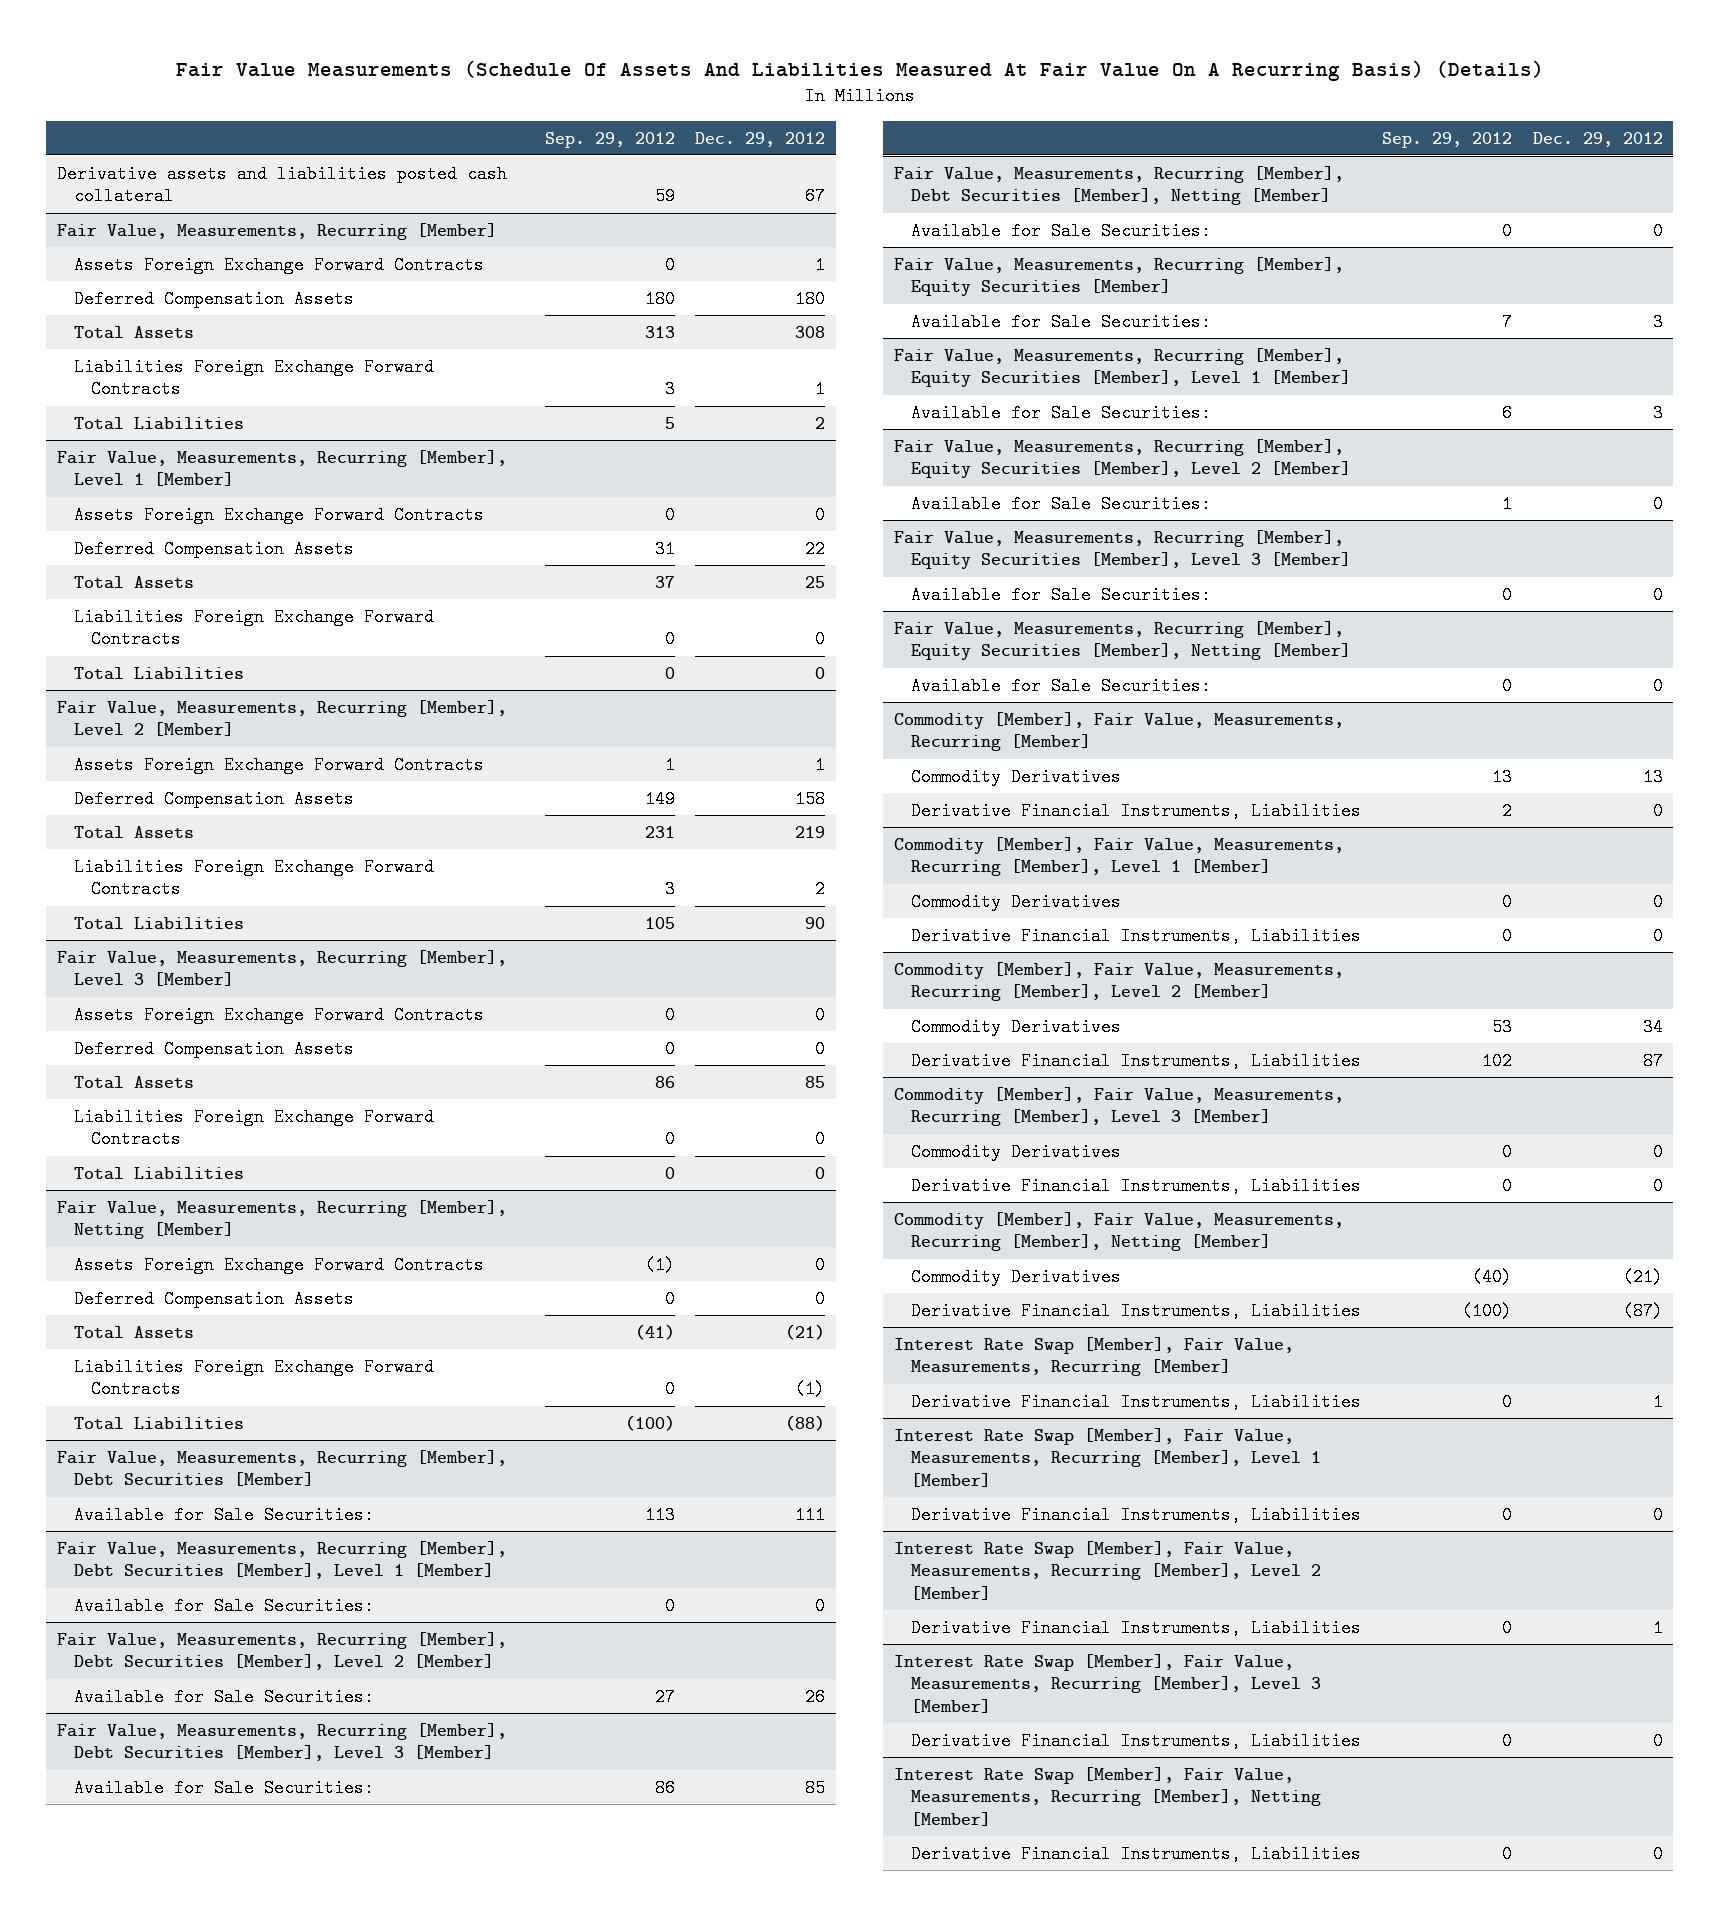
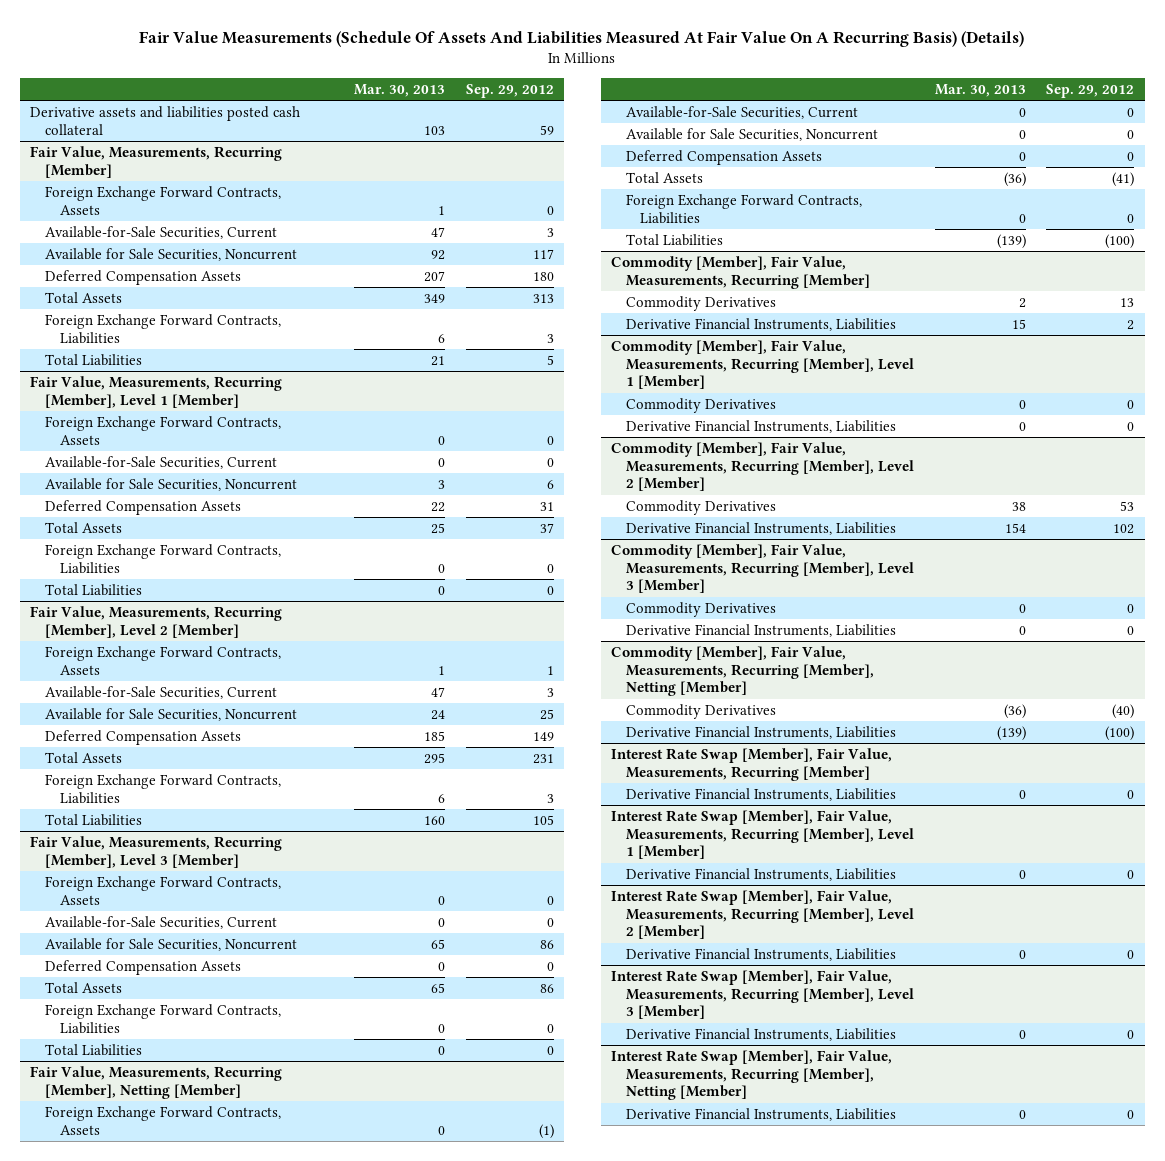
- | Sep. 29, 2012 | Dec. 29, 2012
+ | Mar. 30, 2013 | Sep. 29, 2012
@ Fair Value, Measurements, Recurring [Member]
- Assets Foreign Exchange Forward Contracts | 0 | 1
+ Foreign Exchange Forward Contracts, Assets | 1 | 0
+ Available-for-Sale Securities, Current | 47 | 3
+ Available for Sale Securities, Noncurrent | 92 | 117
- Liabilities Foreign Exchange Forward Contracts | 3 | 1
+ Foreign Exchange Forward Contracts, Liabilities | 6 | 3
@ Fair Value, Measurements, Recurring [Member], Level 1 [Member]
- Assets Foreign Exchange Forward Contracts | 0 | 0
+ Foreign Exchange Forward Contracts, Assets | 0 | 0
+ Available-for-Sale Securities, Current | 0 | 0
+ Available for Sale Securities, Noncurrent | 3 | 6
- Liabilities Foreign Exchange Forward Contracts | 0 | 0
+ Foreign Exchange Forward Contracts, Liabilities | 0 | 0
@ Fair Value, Measurements, Recurring [Member], Level 2 [Member]
- Assets Foreign Exchange Forward Contracts | 1 | 1
+ Foreign Exchange Forward Contracts, Assets | 1 | 1
+ Available-for-Sale Securities, Current | 47 | 3
+ Available for Sale Securities, Noncurrent | 24 | 25
- Liabilities Foreign Exchange Forward Contracts | 3 | 2
+ Foreign Exchange Forward Contracts, Liabilities | 6 | 3
@ Fair Value, Measurements, Recurring [Member], Level 3 [Member]
- Assets Foreign Exchange Forward Contracts | 0 | 0
+ Foreign Exchange Forward Contracts, Assets | 0 | 0
+ Available-for-Sale Securities, Current | 0 | 0
+ Available for Sale Securities, Noncurrent | 65 | 86
- Liabilities Foreign Exchange Forward Contracts | 0 | 0
+ Foreign Exchange Forward Contracts, Liabilities | 0 | 0
@ Fair Value, Measurements, Recurring [Member], Netting [Member]
- Assets Foreign Exchange Forward Contracts | (1) | 0
+ Foreign Exchange Forward Contracts, Assets | 0 | (1)
+ Available-for-Sale Securities, Current | 0 | 0
+ Available for Sale Securities, Noncurrent | 0 | 0
- Liabilities Foreign Exchange Forward Contracts | 0 | (1)
+ Foreign Exchange Forward Contracts, Liabilities | 0 | 0
- Fair Value, Measurements, Recurring [Member], Debt Securities [Member]
- Available for Sale Securities: | 113 | 111
- Fair Value, Measurements, Recurring [Member], Debt Securities [Member], Level 1 [Member]
- Available for Sale Securities: | 0 | 0
- Fair Value, Measurements, Recurring [Member], Debt Securities [Member], Level 2 [Member]
- Available for Sale Securities: | 27 | 26
- Fair Value, Measurements, Recurring [Member], Debt Securities [Member], Level 3 [Member]
- Available for Sale Securities: | 86 | 85
- Fair Value, Measurements, Recurring [Member], Debt Securities [Member], Netting [Member]
- Available for Sale Securities: | 0 | 0
- Fair Value, Measurements, Recurring [Member], Equity Securities [Member]
- Available for Sale Securities: | 7 | 3
- Fair Value, Measurements, Recurring [Member], Equity Securities [Member], Level 1 [Member]
- Available for Sale Securities: | 6 | 3
- Fair Value, Measurements, Recurring [Member], Equity Securities [Member], Level 2 [Member]
- Available for Sale Securities: | 1 | 0
- Fair Value, Measurements, Recurring [Member], Equity Securities [Member], Level 3 [Member]
- Available for Sale Securities: | 0 | 0
- Fair Value, Measurements, Recurring [Member], Equity Securities [Member], Netting [Member]
- Available for Sale Securities: | 0 | 0

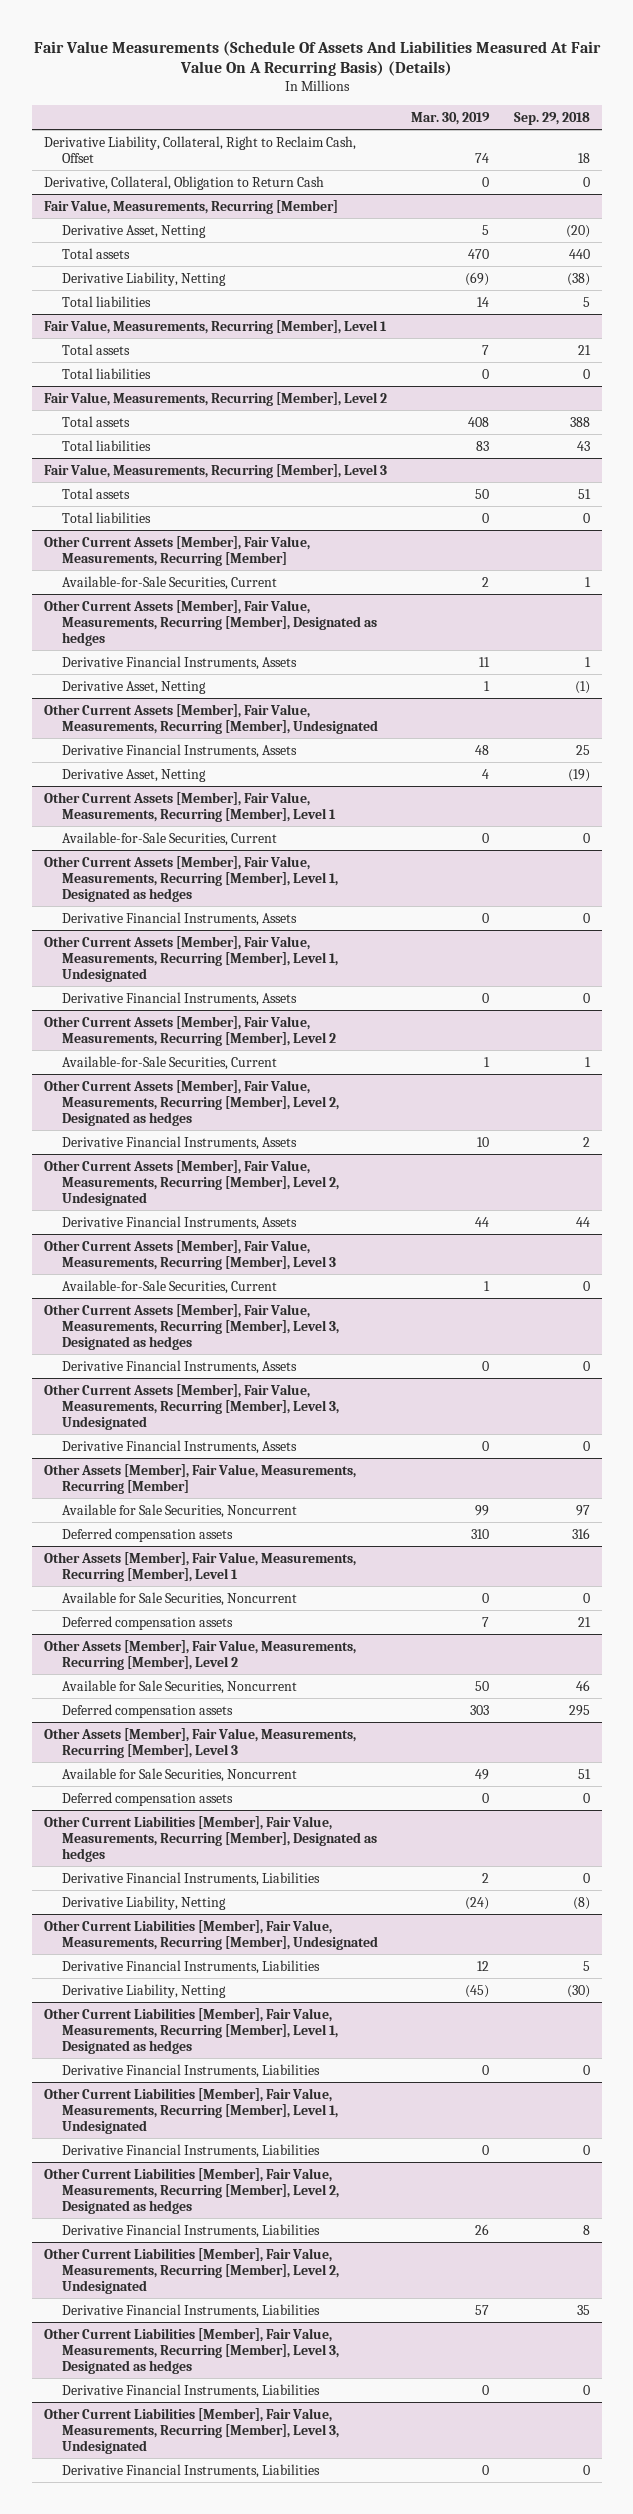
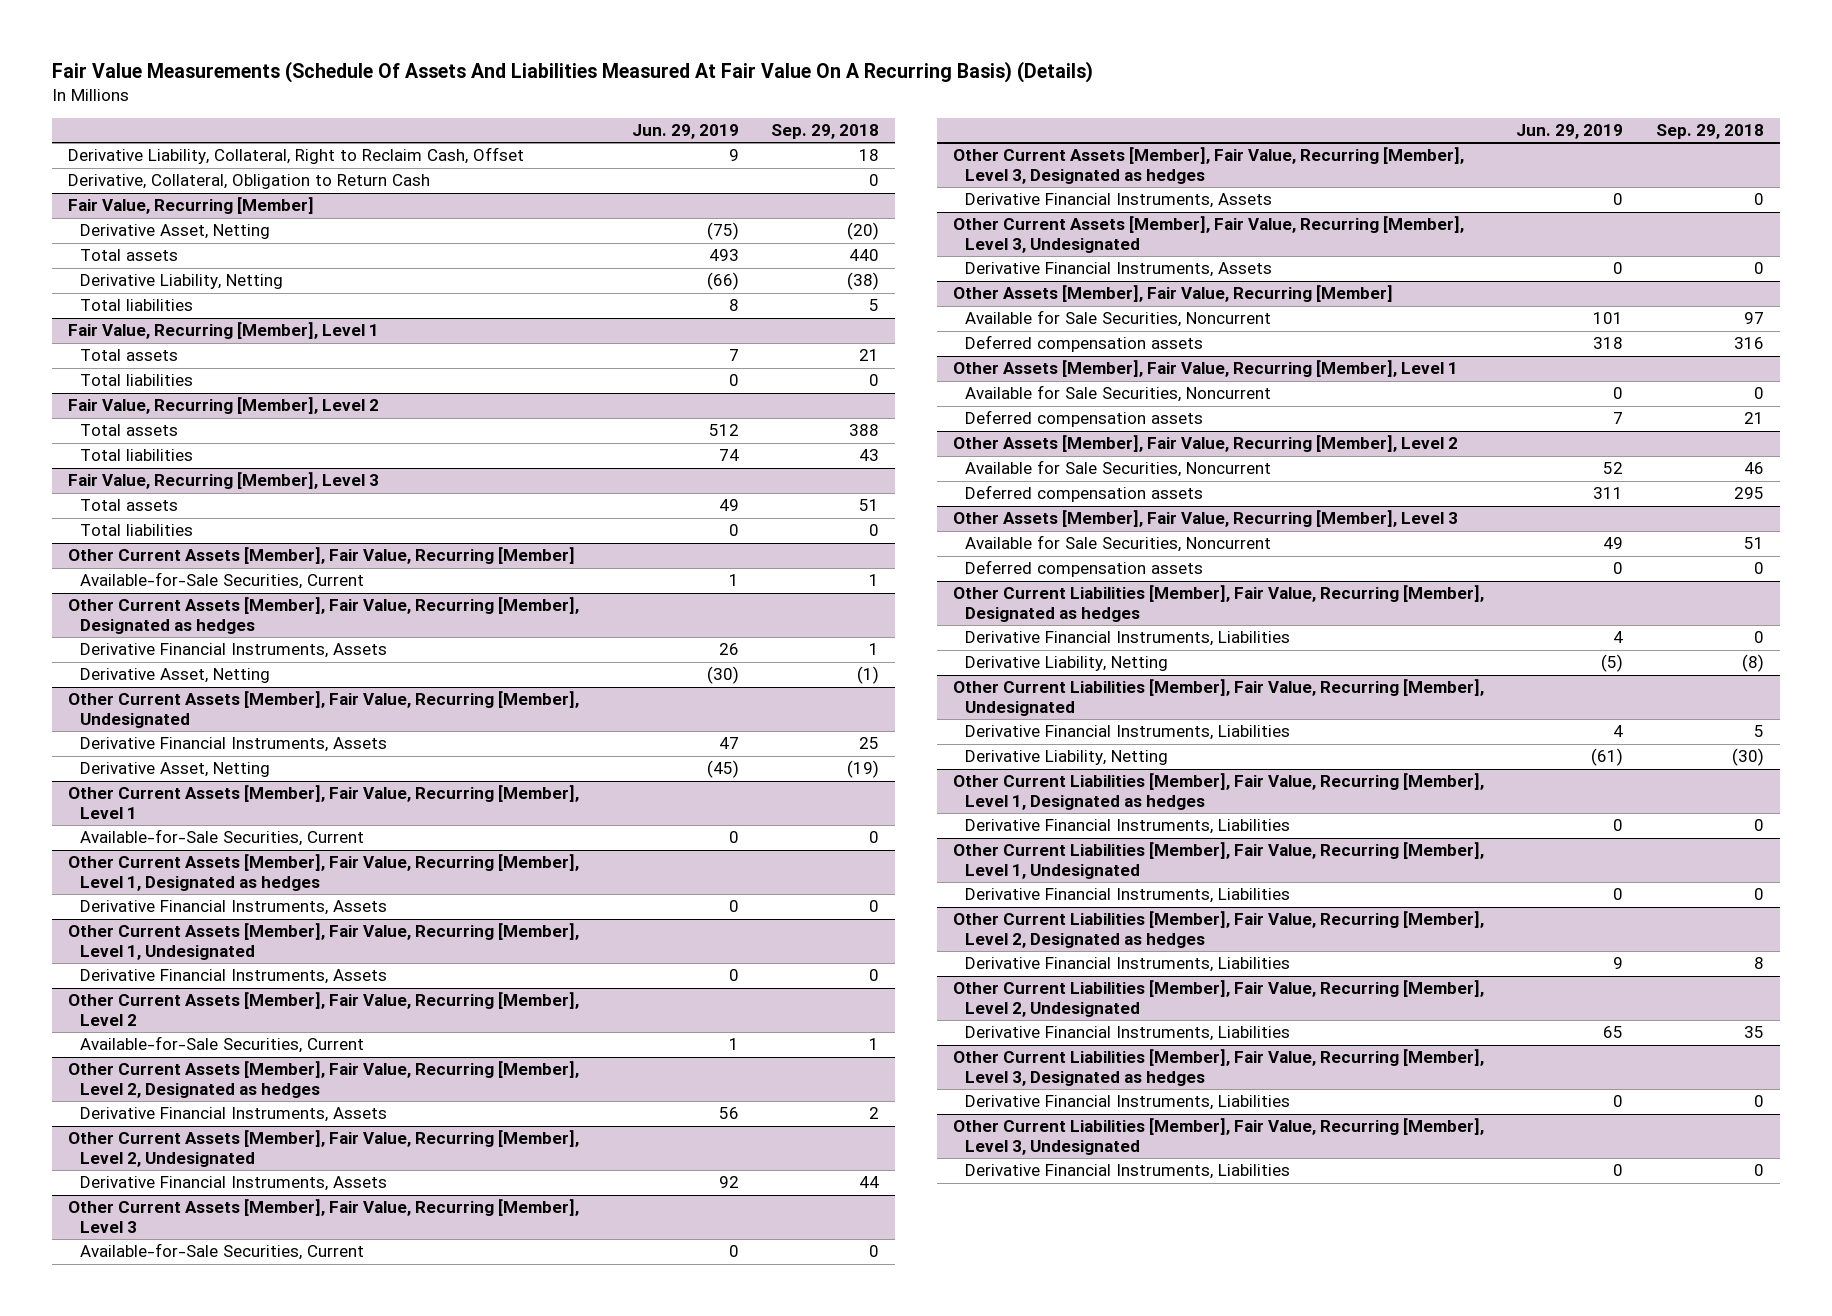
- | Mar. 30, 2019 | Sep. 29, 2018
+ | Jun. 29, 2019 | Sep. 29, 2018
- Fair Value, Measurements, Recurring [Member]
+ Fair Value, Recurring [Member]
- Fair Value, Measurements, Recurring [Member], Level 1
+ Fair Value, Recurring [Member], Level 1
- Fair Value, Measurements, Recurring [Member], Level 2
+ Fair Value, Recurring [Member], Level 2
- Fair Value, Measurements, Recurring [Member], Level 3
+ Fair Value, Recurring [Member], Level 3
- Other Current Assets [Member], Fair Value, Measurements, Recurring [Member]
+ Other Current Assets [Member], Fair Value, Recurring [Member]
- Other Current Assets [Member], Fair Value, Measurements, Recurring [Member], Designated as hedges
+ Other Current Assets [Member], Fair Value, Recurring [Member], Designated as hedges
- Other Current Assets [Member], Fair Value, Measurements, Recurring [Member], Undesignated
+ Other Current Assets [Member], Fair Value, Recurring [Member], Undesignated
- Other Current Assets [Member], Fair Value, Measurements, Recurring [Member], Level 1
+ Other Current Assets [Member], Fair Value, Recurring [Member], Level 1
- Other Current Assets [Member], Fair Value, Measurements, Recurring [Member], Level 1, Designated as hedges
+ Other Current Assets [Member], Fair Value, Recurring [Member], Level 1, Designated as hedges
- Other Current Assets [Member], Fair Value, Measurements, Recurring [Member], Level 1, Undesignated
+ Other Current Assets [Member], Fair Value, Recurring [Member], Level 1, Undesignated
- Other Current Assets [Member], Fair Value, Measurements, Recurring [Member], Level 2
+ Other Current Assets [Member], Fair Value, Recurring [Member], Level 2
- Other Current Assets [Member], Fair Value, Measurements, Recurring [Member], Level 2, Designated as hedges
+ Other Current Assets [Member], Fair Value, Recurring [Member], Level 2, Designated as hedges
- Other Current Assets [Member], Fair Value, Measurements, Recurring [Member], Level 2, Undesignated
+ Other Current Assets [Member], Fair Value, Recurring [Member], Level 2, Undesignated
- Other Current Assets [Member], Fair Value, Measurements, Recurring [Member], Level 3
+ Other Current Assets [Member], Fair Value, Recurring [Member], Level 3
- Other Current Assets [Member], Fair Value, Measurements, Recurring [Member], Level 3, Designated as hedges
+ Other Current Assets [Member], Fair Value, Recurring [Member], Level 3, Designated as hedges
- Other Current Assets [Member], Fair Value, Measurements, Recurring [Member], Level 3, Undesignated
+ Other Current Assets [Member], Fair Value, Recurring [Member], Level 3, Undesignated
- Other Assets [Member], Fair Value, Measurements, Recurring [Member]
+ Other Assets [Member], Fair Value, Recurring [Member]
- Other Assets [Member], Fair Value, Measurements, Recurring [Member], Level 1
+ Other Assets [Member], Fair Value, Recurring [Member], Level 1
- Other Assets [Member], Fair Value, Measurements, Recurring [Member], Level 2
+ Other Assets [Member], Fair Value, Recurring [Member], Level 2
- Other Assets [Member], Fair Value, Measurements, Recurring [Member], Level 3
+ Other Assets [Member], Fair Value, Recurring [Member], Level 3
- Other Current Liabilities [Member], Fair Value, Measurements, Recurring [Member], Designated as hedges
+ Other Current Liabilities [Member], Fair Value, Recurring [Member], Designated as hedges
- Other Current Liabilities [Member], Fair Value, Measurements, Recurring [Member], Undesignated
+ Other Current Liabilities [Member], Fair Value, Recurring [Member], Undesignated
- Other Current Liabilities [Member], Fair Value, Measurements, Recurring [Member], Level 1, Designated as hedges
+ Other Current Liabilities [Member], Fair Value, Recurring [Member], Level 1, Designated as hedges
- Other Current Liabilities [Member], Fair Value, Measurements, Recurring [Member], Level 1, Undesignated
+ Other Current Liabilities [Member], Fair Value, Recurring [Member], Level 1, Undesignated
- Other Current Liabilities [Member], Fair Value, Measurements, Recurring [Member], Level 2, Designated as hedges
+ Other Current Liabilities [Member], Fair Value, Recurring [Member], Level 2, Designated as hedges
- Other Current Liabilities [Member], Fair Value, Measurements, Recurring [Member], Level 2, Undesignated
+ Other Current Liabilities [Member], Fair Value, Recurring [Member], Level 2, Undesignated
- Other Current Liabilities [Member], Fair Value, Measurements, Recurring [Member], Level 3, Designated as hedges
+ Other Current Liabilities [Member], Fair Value, Recurring [Member], Level 3, Designated as hedges
- Other Current Liabilities [Member], Fair Value, Measurements, Recurring [Member], Level 3, Undesignated
+ Other Current Liabilities [Member], Fair Value, Recurring [Member], Level 3, Undesignated

